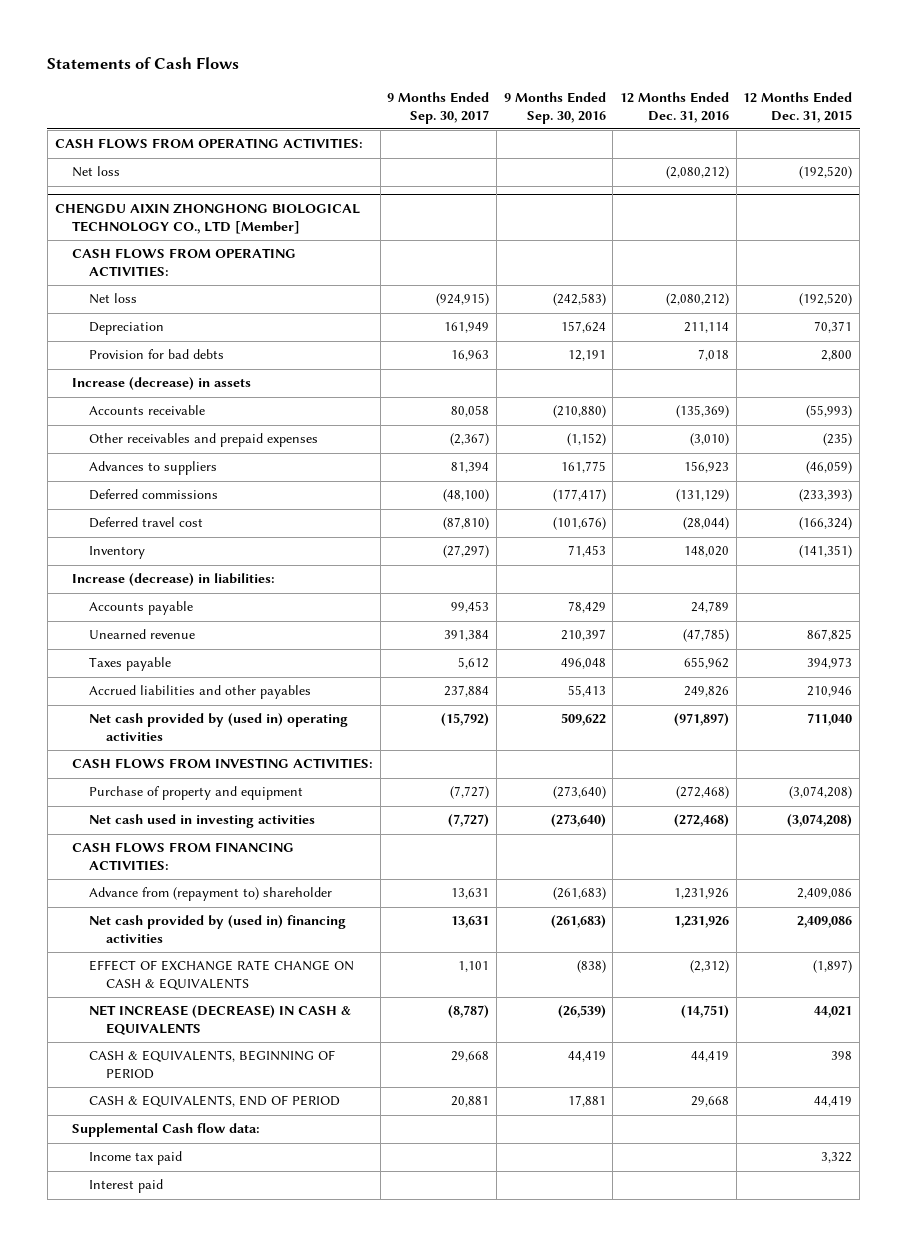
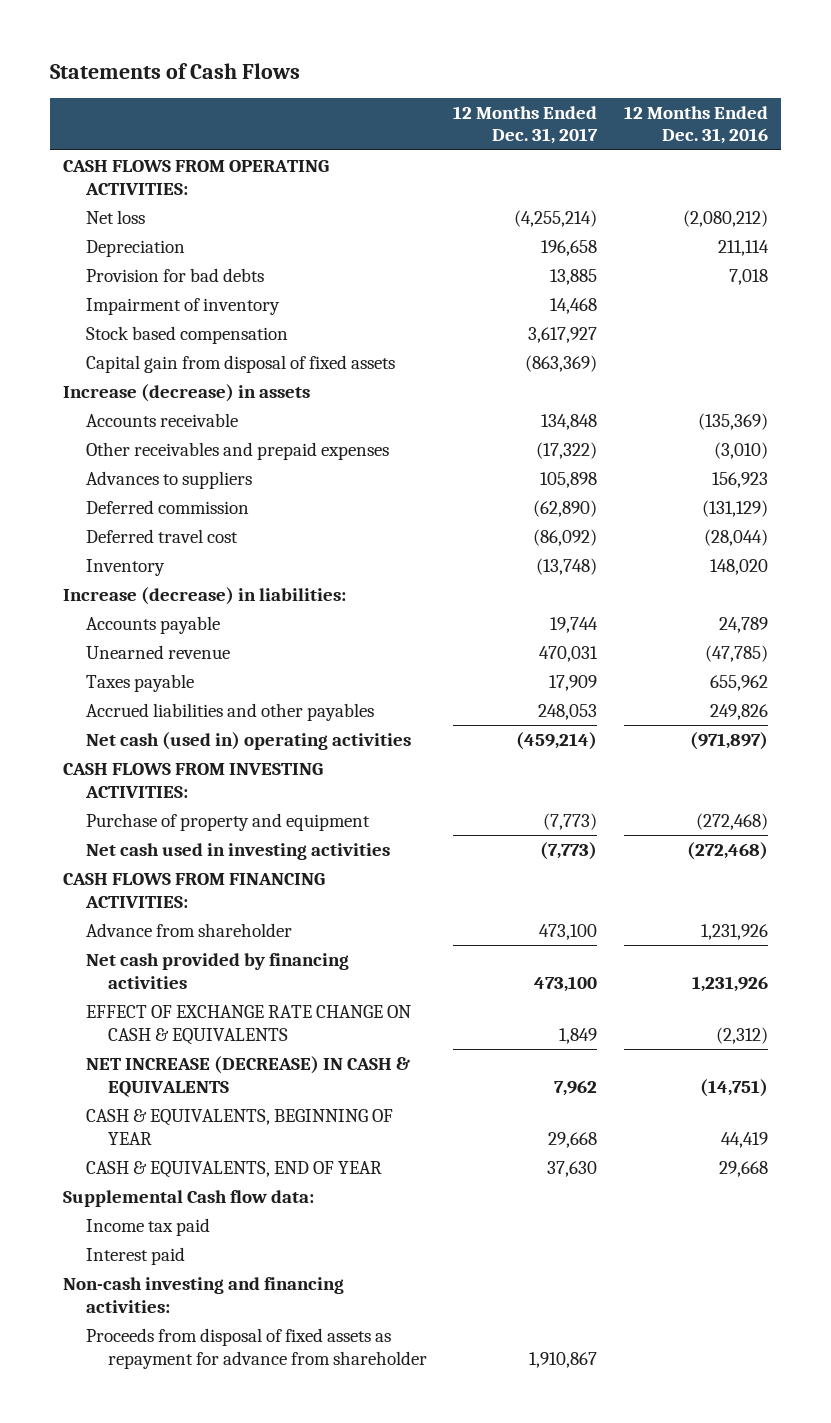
- | 9 Months Ended Sep. 30, 2017 | 9 Months Ended Sep. 30, 2016 | 12 Months Ended Dec. 31, 2016 | 12 Months Ended Dec. 31, 2015
+ | 12 Months Ended Dec. 31, 2017 | 12 Months Ended Dec. 31, 2016
- CHENGDU AIXIN ZHONGHONG BIOLOGICAL TECHNOLOGY CO., LTD [Member]
- CASH FLOWS FROM OPERATING ACTIVITIES:
- Net loss | (924,915) | (242,583) | (2,080,212) | (192,520)
+ Impairment of inventory | 14,468 |
+ Stock based compensation | 3,617,927 |
+ Capital gain from disposal of fixed assets | (863,369) |
- Deferred commissions | (48,100) | (177,417) | (131,129) | (233,393)
+ Deferred commission | (62,890) | (131,129)
- Net cash provided by (used in) operating activities | (15,792) | 509,622 | (971,897) | 711,040
+ Net cash (used in) operating activities | (459,214) | (971,897)
- Advance from (repayment to) shareholder | 13,631 | (261,683) | 1,231,926 | 2,409,086
- Net cash provided by (used in) financing activities | 13,631 | (261,683) | 1,231,926 | 2,409,086
+ Advance from shareholder | 473,100 | 1,231,926
+ Net cash provided by financing activities | 473,100 | 1,231,926
- CASH & EQUIVALENTS, BEGINNING OF PERIOD | 29,668 | 44,419 | 44,419 | 398
- CASH & EQUIVALENTS, END OF PERIOD | 20,881 | 17,881 | 29,668 | 44,419
+ CASH & EQUIVALENTS, BEGINNING OF YEAR | 29,668 | 44,419
+ CASH & EQUIVALENTS, END OF YEAR | 37,630 | 29,668
+ Non-cash investing and financing activities:
+ Proceeds from disposal of fixed assets as repayment for advance from shareholder | 1,910,867 |

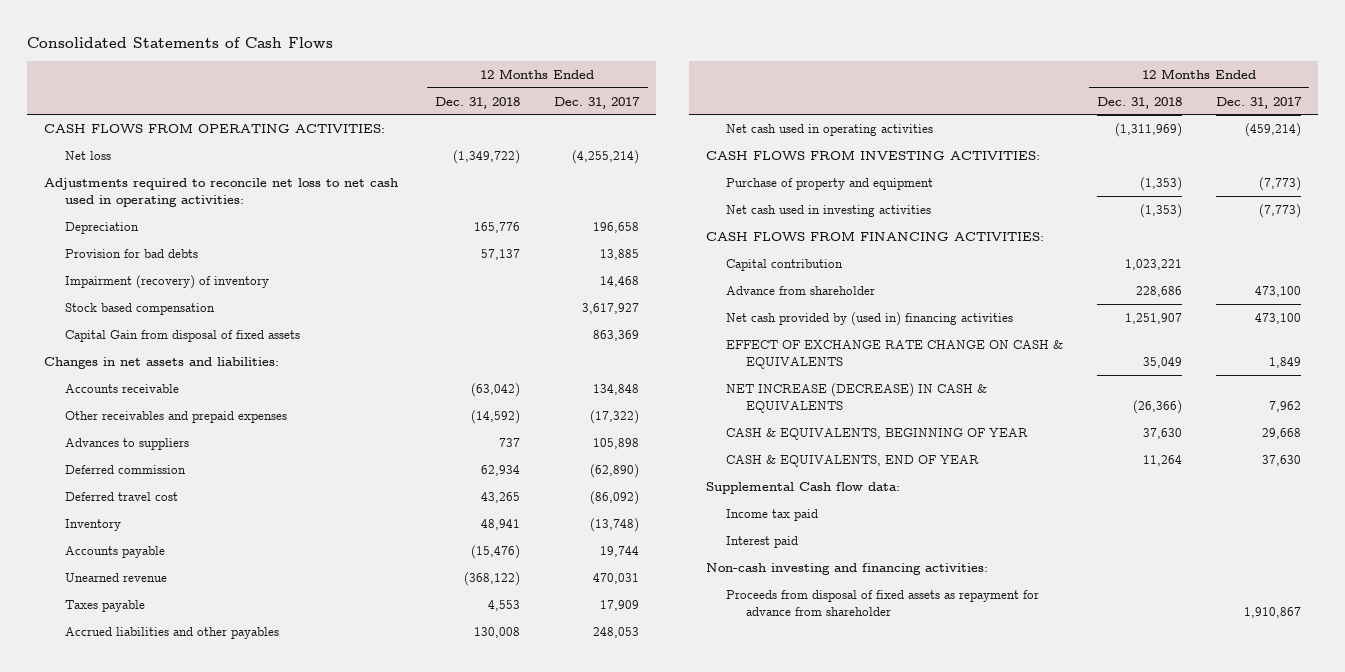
- Statements of Cash Flows
+ Consolidated Statements of Cash Flows
- | 12 Months Ended Dec. 31, 2017 | 12 Months Ended Dec. 31, 2016
+ | 12 Months Ended Dec. 31, 2018 | 12 Months Ended Dec. 31, 2017
+ Adjustments required to reconcile net loss to net cash used in operating activities:
- Impairment of inventory | 14,468 |
+ Impairment (recovery) of inventory | | 14,468
- Capital gain from disposal of fixed assets | (863,369) |
- Increase (decrease) in assets
+ Capital Gain from disposal of fixed assets | | 863,369
+ Changes in net assets and liabilities:
- Increase (decrease) in liabilities:
- Net cash (used in) operating activities | (459,214) | (971,897)
+ Net cash used in operating activities | (1,311,969) | (459,214)
+ Capital contribution | 1,023,221 |
- Net cash provided by financing activities | 473,100 | 1,231,926
+ Net cash provided by (used in) financing activities | 1,251,907 | 473,100

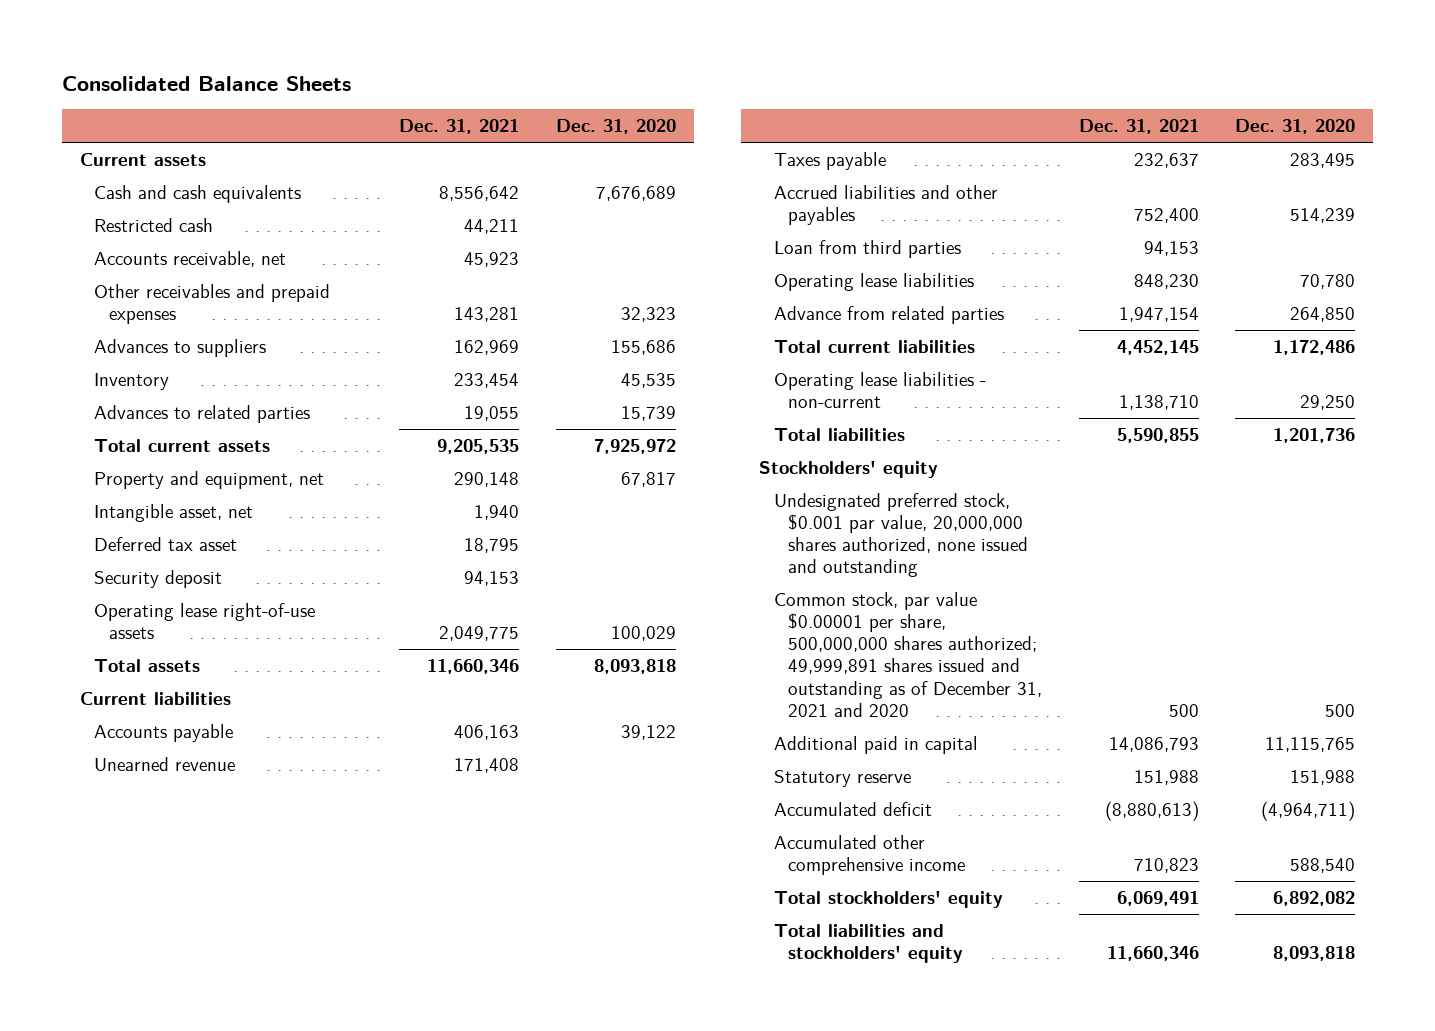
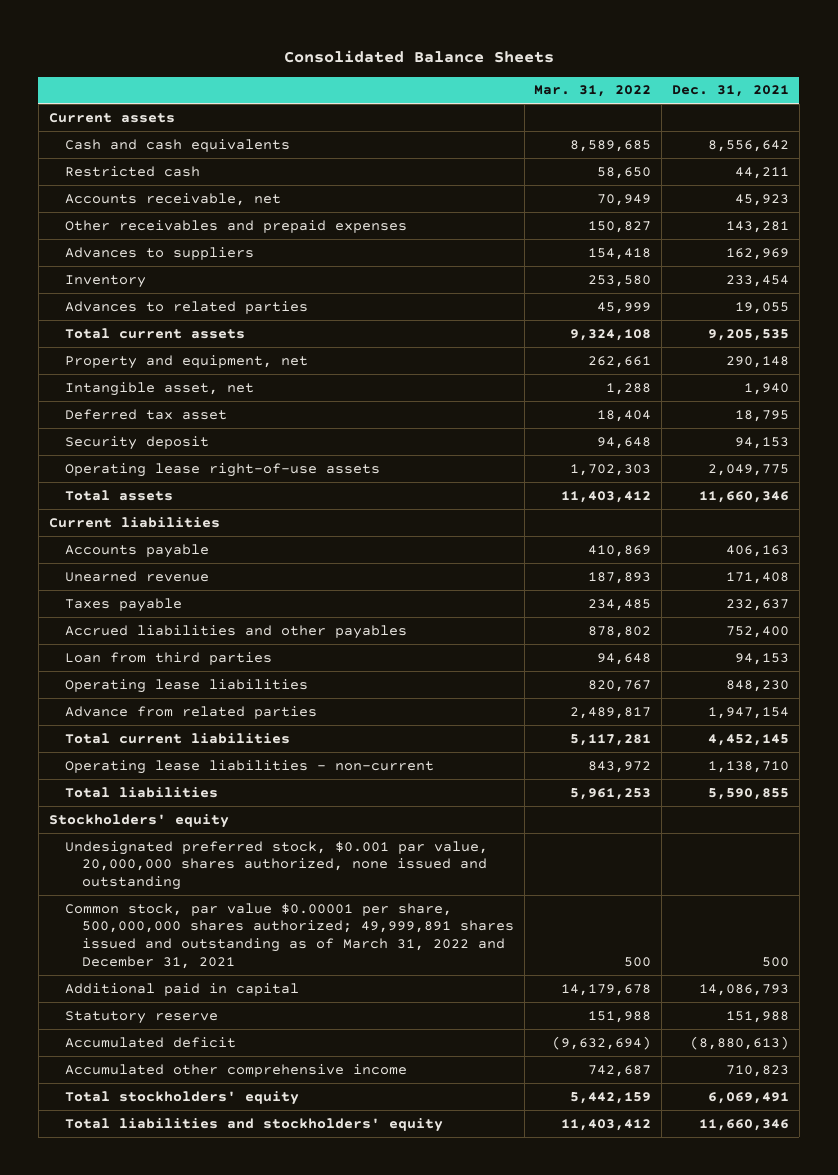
- | Dec. 31, 2021 | Dec. 31, 2020
+ | Mar. 31, 2022 | Dec. 31, 2021
- Common stock, par value $0.00001 per share, 500,000,000 shares authorized; 49,999,891 shares issued and outstanding as of December 31, 2021 and 2020 | 500 | 500
+ Common stock, par value $0.00001 per share, 500,000,000 shares authorized; 49,999,891 shares issued and outstanding as of March 31, 2022 and December 31, 2021 | 500 | 500

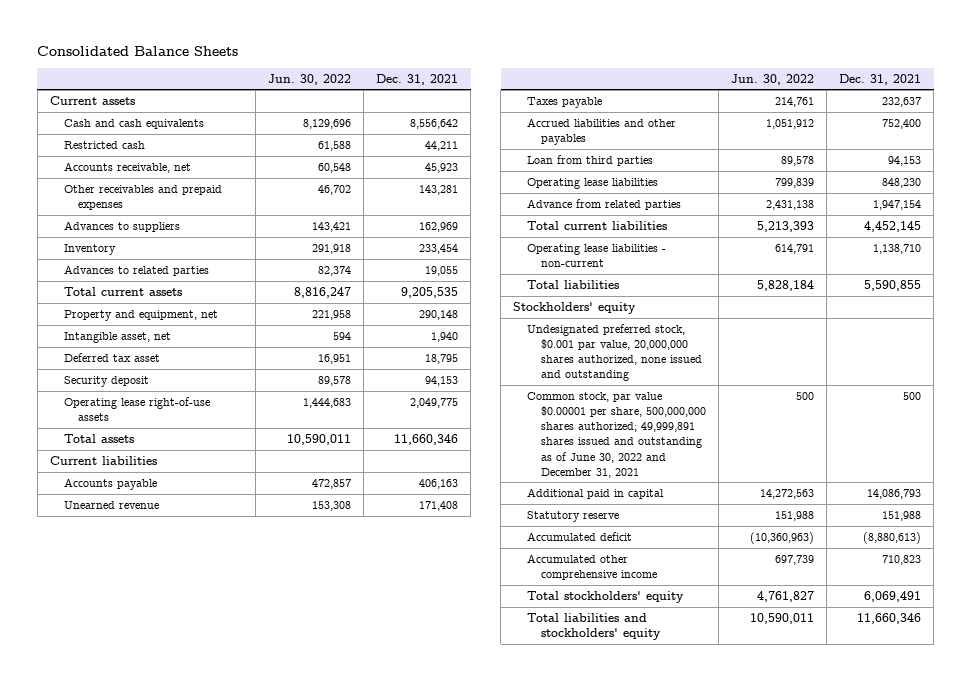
- | Mar. 31, 2022 | Dec. 31, 2021
+ | Jun. 30, 2022 | Dec. 31, 2021
- Common stock, par value $0.00001 per share, 500,000,000 shares authorized; 49,999,891 shares issued and outstanding as of March 31, 2022 and December 31, 2021 | 500 | 500
+ Common stock, par value $0.00001 per share, 500,000,000 shares authorized; 49,999,891 shares issued and outstanding as of June 30, 2022 and December 31, 2021 | 500 | 500

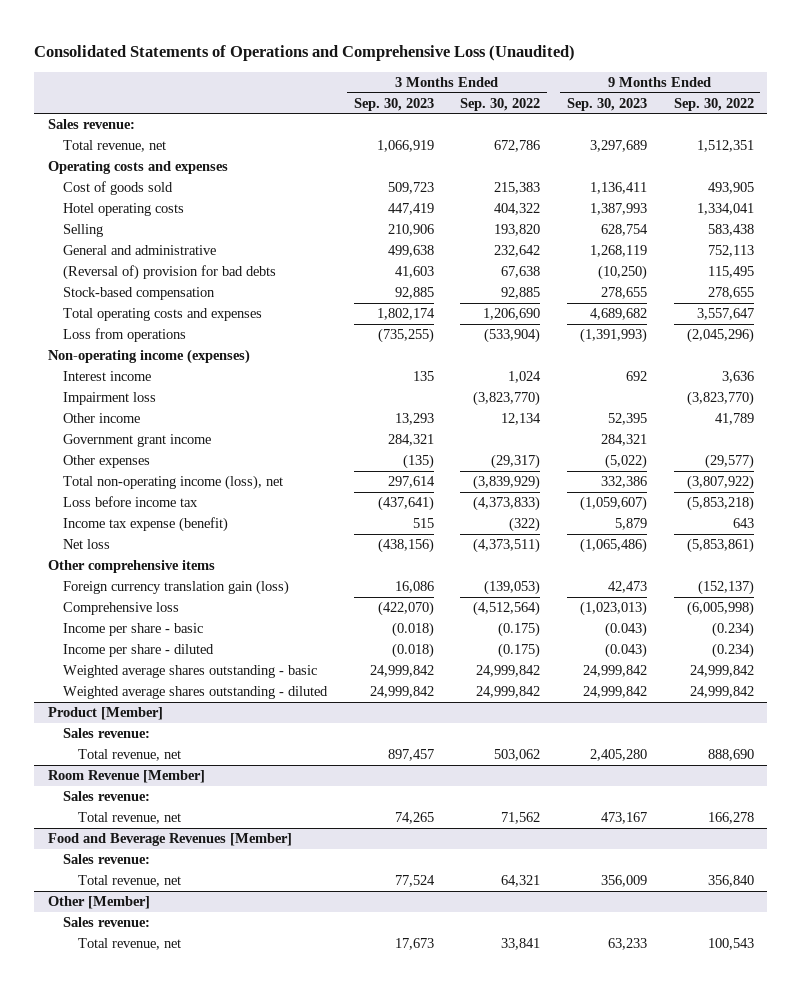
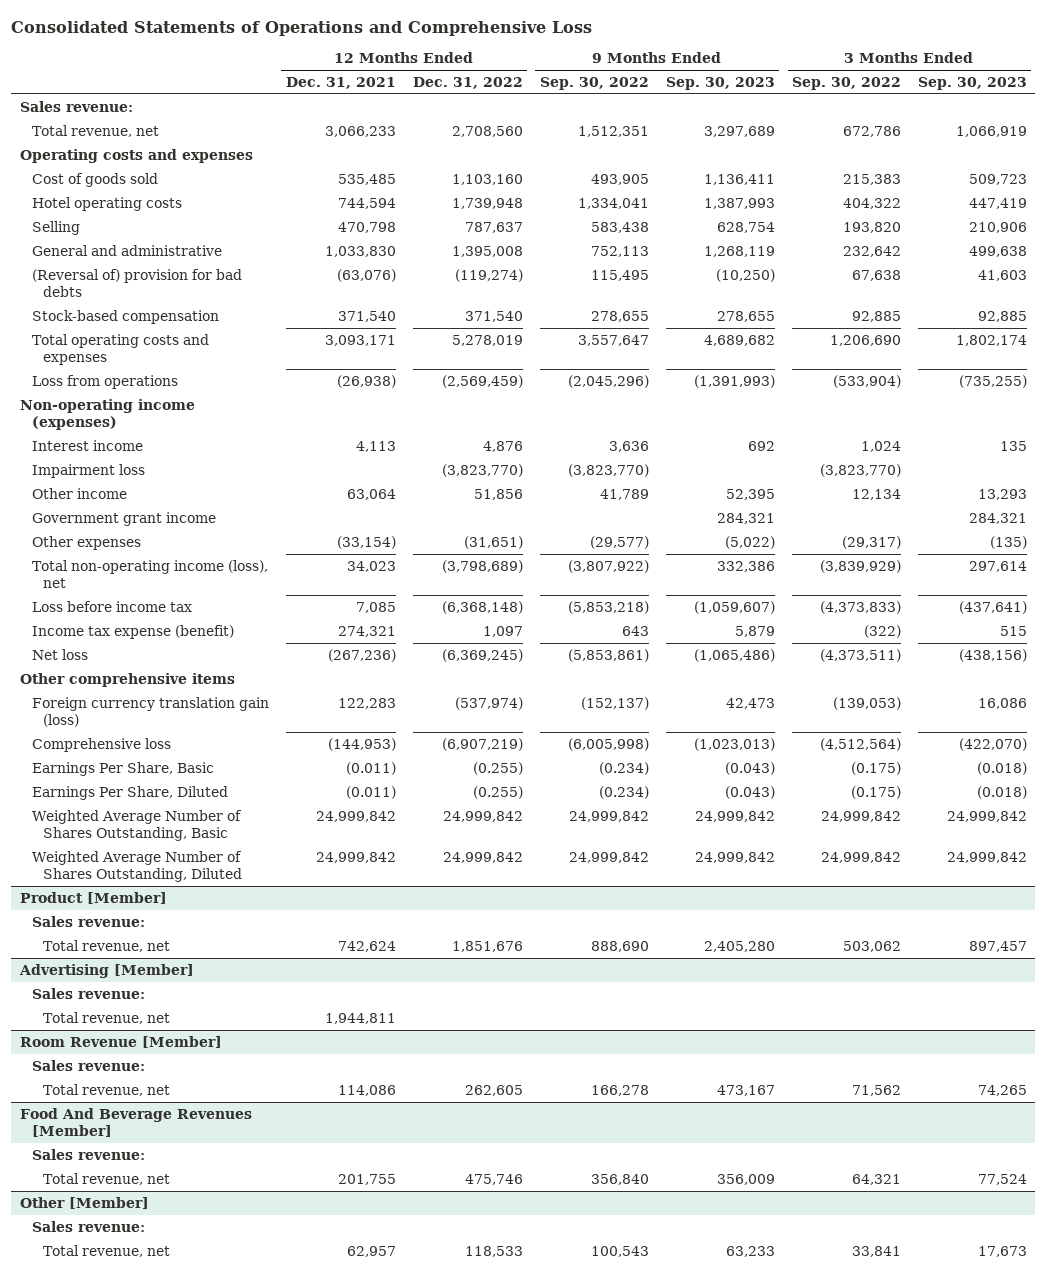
- Consolidated Statements of Operations and Comprehensive Loss (Unaudited)
+ Consolidated Statements of Operations and Comprehensive Loss
- | 3 Months Ended Sep. 30, 2023 | 3 Months Ended Sep. 30, 2022 | 9 Months Ended Sep. 30, 2023 | 9 Months Ended Sep. 30, 2022
+ | 12 Months Ended Dec. 31, 2021 | 12 Months Ended Dec. 31, 2022 | 9 Months Ended Sep. 30, 2022 | 9 Months Ended Sep. 30, 2023 | 3 Months Ended Sep. 30, 2022 | 3 Months Ended Sep. 30, 2023
- Income per share - basic | (0.018) | (0.175) | (0.043) | (0.234)
- Income per share - diluted | (0.018) | (0.175) | (0.043) | (0.234)
- Weighted average shares outstanding - basic | 24,999,842 | 24,999,842 | 24,999,842 | 24,999,842
- Weighted average shares outstanding - diluted | 24,999,842 | 24,999,842 | 24,999,842 | 24,999,842
+ Earnings Per Share, Basic | (0.011) | (0.255) | (0.234) | (0.043) | (0.175) | (0.018)
+ Earnings Per Share, Diluted | (0.011) | (0.255) | (0.234) | (0.043) | (0.175) | (0.018)
+ Weighted Average Number of Shares Outstanding, Basic | 24,999,842 | 24,999,842 | 24,999,842 | 24,999,842 | 24,999,842 | 24,999,842
+ Weighted Average Number of Shares Outstanding, Diluted | 24,999,842 | 24,999,842 | 24,999,842 | 24,999,842 | 24,999,842 | 24,999,842
+ Advertising [Member]
+ Sales revenue:
+ Total revenue, net | 1,944,811 | | | | |
- Food and Beverage Revenues [Member]
+ Food And Beverage Revenues [Member]

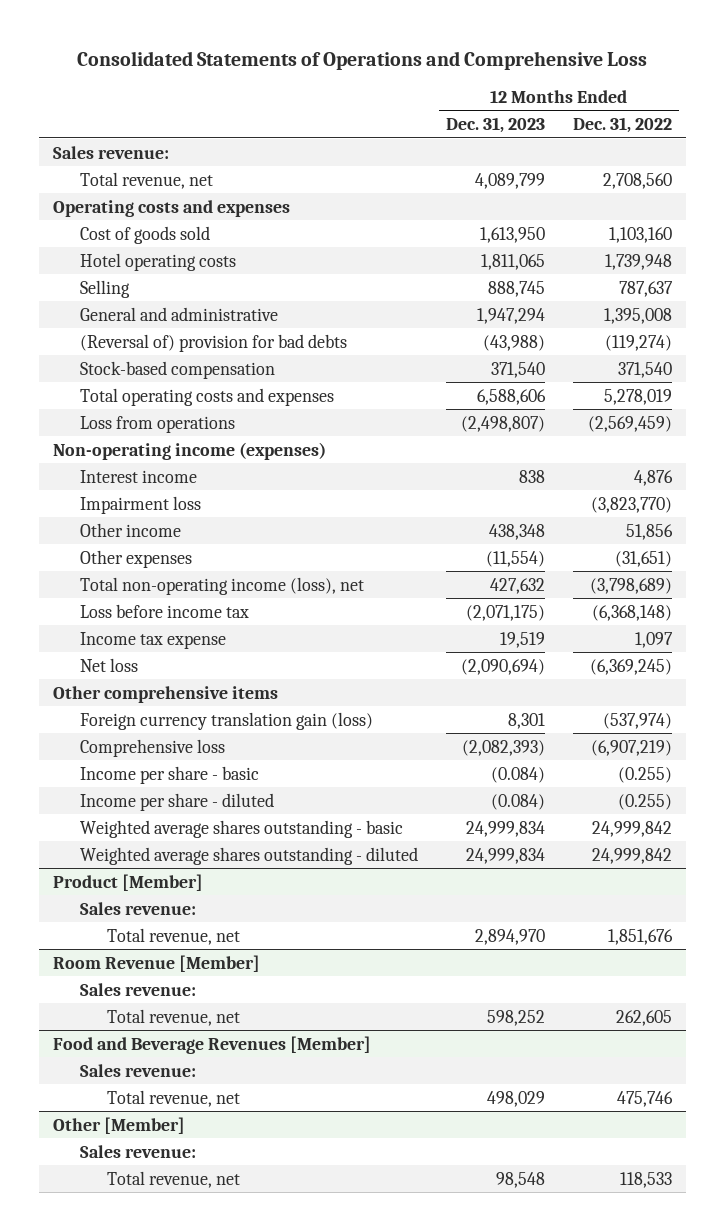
- | 12 Months Ended Dec. 31, 2021 | 12 Months Ended Dec. 31, 2022 | 9 Months Ended Sep. 30, 2022 | 9 Months Ended Sep. 30, 2023 | 3 Months Ended Sep. 30, 2022 | 3 Months Ended Sep. 30, 2023
+ | 12 Months Ended Dec. 31, 2023 | 12 Months Ended Dec. 31, 2022
- Government grant income | | | | 284,321 | | 284,321
- Income tax expense (benefit) | 274,321 | 1,097 | 643 | 5,879 | (322) | 515
+ Income tax expense | 19,519 | 1,097
- Earnings Per Share, Basic | (0.011) | (0.255) | (0.234) | (0.043) | (0.175) | (0.018)
- Earnings Per Share, Diluted | (0.011) | (0.255) | (0.234) | (0.043) | (0.175) | (0.018)
- Weighted Average Number of Shares Outstanding, Basic | 24,999,842 | 24,999,842 | 24,999,842 | 24,999,842 | 24,999,842 | 24,999,842
- Weighted Average Number of Shares Outstanding, Diluted | 24,999,842 | 24,999,842 | 24,999,842 | 24,999,842 | 24,999,842 | 24,999,842
+ Income per share - basic | (0.084) | (0.255)
+ Income per share - diluted | (0.084) | (0.255)
+ Weighted average shares outstanding - basic | 24,999,834 | 24,999,842
+ Weighted average shares outstanding - diluted | 24,999,834 | 24,999,842
- Advertising [Member]
- Sales revenue:
- Total revenue, net | 1,944,811 | | | | |
- Food And Beverage Revenues [Member]
+ Food and Beverage Revenues [Member]

